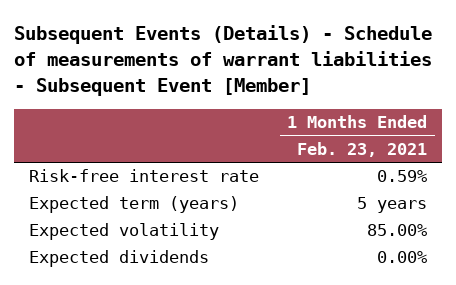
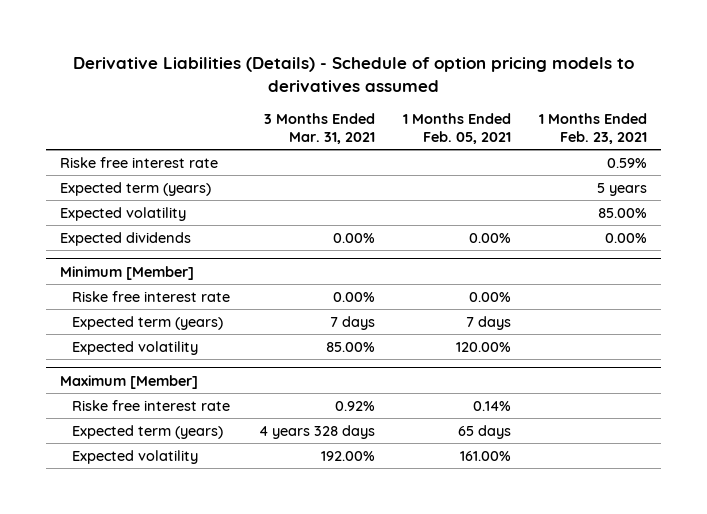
- Subsequent Events (Details) - Schedule of measurements of warrant liabilities - Subsequent Event [Member]
+ Derivative Liabilities (Details) - Schedule of option pricing models to derivatives assumed
- | 1 Months Ended Feb. 23, 2021
+ | 3 Months Ended Mar. 31, 2021 | 1 Months Ended Feb. 05, 2021 | 1 Months Ended Feb. 23, 2021
- Risk-free interest rate | 0.59%
+ Riske free interest rate | | | 0.59%
+ Minimum [Member]
+ Riske free interest rate | 0.00% | 0.00% |
+ Expected term (years) | 7 days | 7 days |
+ Expected volatility | 85.00% | 120.00% |
+ Maximum [Member]
+ Riske free interest rate | 0.92% | 0.14% |
+ Expected term (years) | 4 years 328 days | 65 days |
+ Expected volatility | 192.00% | 161.00% |

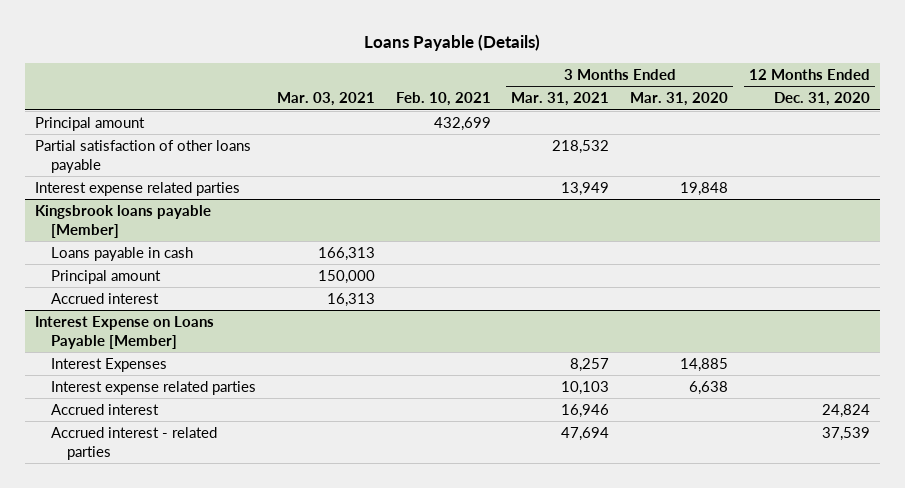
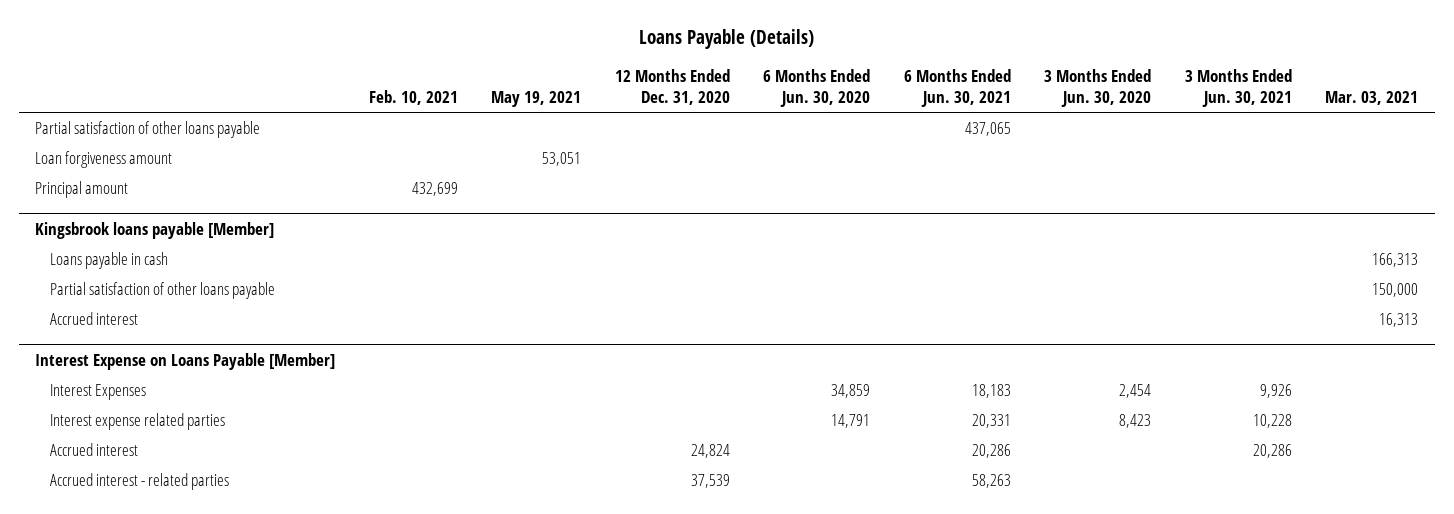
- | Mar. 03, 2021 | Feb. 10, 2021 | 3 Months Ended Mar. 31, 2021 | 3 Months Ended Mar. 31, 2020 | 12 Months Ended Dec. 31, 2020
+ | Feb. 10, 2021 | May 19, 2021 | 12 Months Ended Dec. 31, 2020 | 6 Months Ended Jun. 30, 2020 | 6 Months Ended Jun. 30, 2021 | 3 Months Ended Jun. 30, 2020 | 3 Months Ended Jun. 30, 2021 | Mar. 03, 2021
- Interest expense related parties | | | 13,949 | 19,848 |
+ Loan forgiveness amount | | 53,051 | | | | | |
moved down: Principal amount | 432,699 | | | | | | |
@ Kingsbrook loans payable [Member]
- Principal amount | 150,000 | | | |
+ Partial satisfaction of other loans payable | | | | | | | | 150,000

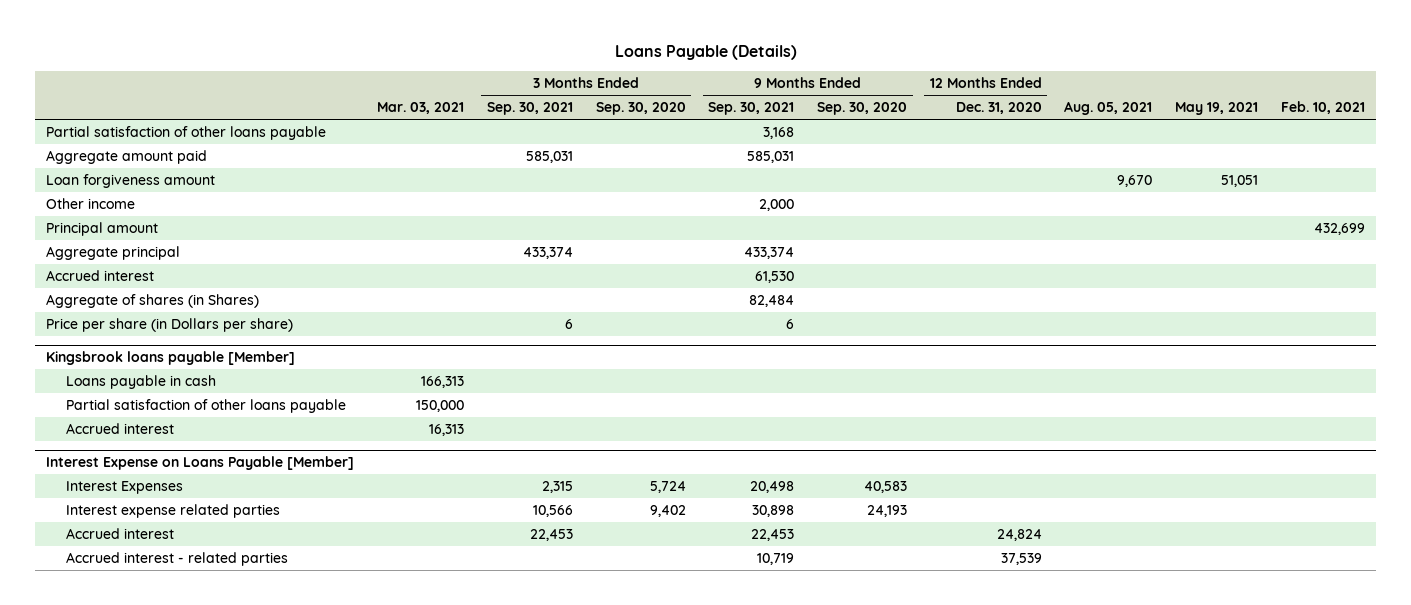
- | Feb. 10, 2021 | May 19, 2021 | 12 Months Ended Dec. 31, 2020 | 6 Months Ended Jun. 30, 2020 | 6 Months Ended Jun. 30, 2021 | 3 Months Ended Jun. 30, 2020 | 3 Months Ended Jun. 30, 2021 | Mar. 03, 2021
+ | Mar. 03, 2021 | 3 Months Ended Sep. 30, 2021 | 3 Months Ended Sep. 30, 2020 | 9 Months Ended Sep. 30, 2021 | 9 Months Ended Sep. 30, 2020 | 12 Months Ended Dec. 31, 2020 | Aug. 05, 2021 | May 19, 2021 | Feb. 10, 2021
- Loan forgiveness amount | | 53,051 | | | | | |
+ Aggregate amount paid | | 585,031 | | 585,031 | | | | |
+ Loan forgiveness amount | | | | | | | 9,670 | 51,051 |
+ Other income | | | | 2,000 | | | | |
+ Aggregate principal | | 433,374 | | 433,374 | | | | |
+ Accrued interest | | | | 61,530 | | | | |
+ Aggregate of shares (in Shares) | | | | 82,484 | | | | |
+ Price per share (in Dollars per share) | | 6 | | 6 | | | | |

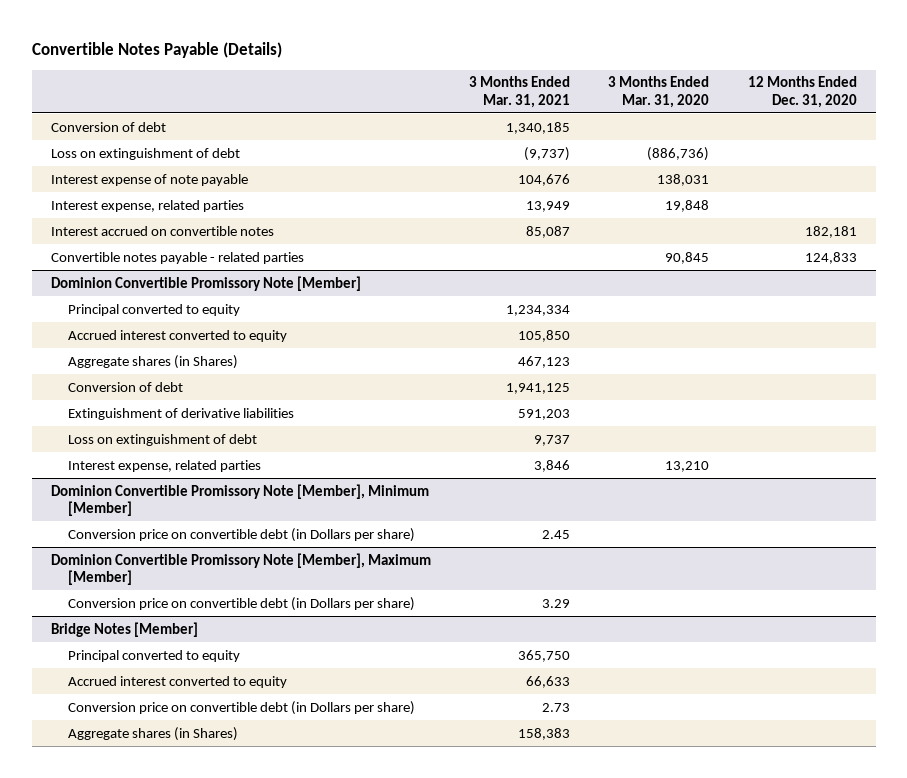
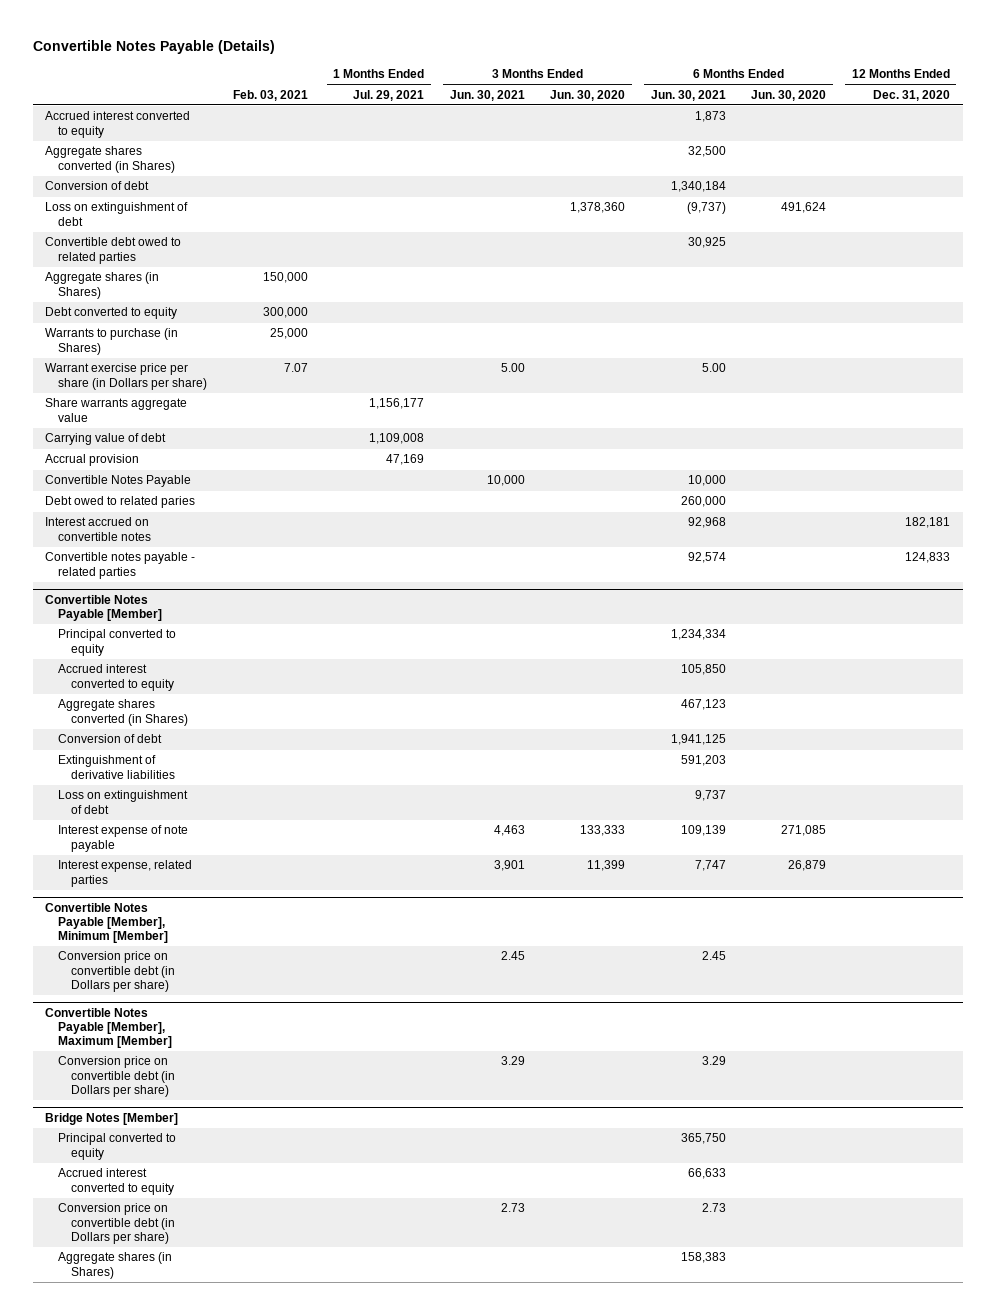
- | 3 Months Ended Mar. 31, 2021 | 3 Months Ended Mar. 31, 2020 | 12 Months Ended Dec. 31, 2020
+ | Feb. 03, 2021 | 1 Months Ended Jul. 29, 2021 | 3 Months Ended Jun. 30, 2021 | 3 Months Ended Jun. 30, 2020 | 6 Months Ended Jun. 30, 2021 | 6 Months Ended Jun. 30, 2020 | 12 Months Ended Dec. 31, 2020
+ Accrued interest converted to equity | | | | | 1,873 | |
+ Aggregate shares converted (in Shares) | | | | | 32,500 | |
- Interest expense of note payable | 104,676 | 138,031 |
- Interest expense, related parties | 13,949 | 19,848 |
+ Convertible debt owed to related parties | | | | | 30,925 | |
+ Aggregate shares (in Shares) | 150,000 | | | | | |
+ Debt converted to equity | 300,000 | | | | | |
+ Warrants to purchase (in Shares) | 25,000 | | | | | |
+ Warrant exercise price per share (in Dollars per share) | 7.07 | | 5.00 | | 5.00 | |
+ Share warrants aggregate value | | 1,156,177 | | | | |
+ Carrying value of debt | | 1,109,008 | | | | |
+ Accrual provision | | 47,169 | | | | |
+ Convertible Notes Payable | | | 10,000 | | 10,000 | |
+ Debt owed to related paries | | | | | 260,000 | |
- Dominion Convertible Promissory Note [Member]
+ Convertible Notes Payable [Member]
- Aggregate shares (in Shares) | 467,123 | |
+ Aggregate shares converted (in Shares) | | | | | 467,123 | |
+ Interest expense of note payable | | | 4,463 | 133,333 | 109,139 | 271,085 |
- Dominion Convertible Promissory Note [Member], Minimum [Member]
- Conversion price on convertible debt (in Dollars per share) | 2.45 | |
- Dominion Convertible Promissory Note [Member], Maximum [Member]
- Conversion price on convertible debt (in Dollars per share) | 3.29 | |
+ Convertible Notes Payable [Member], Minimum [Member]
+ Conversion price on convertible debt (in Dollars per share) | | | 2.45 | | 2.45 | |
+ Convertible Notes Payable [Member], Maximum [Member]
+ Conversion price on convertible debt (in Dollars per share) | | | 3.29 | | 3.29 | |

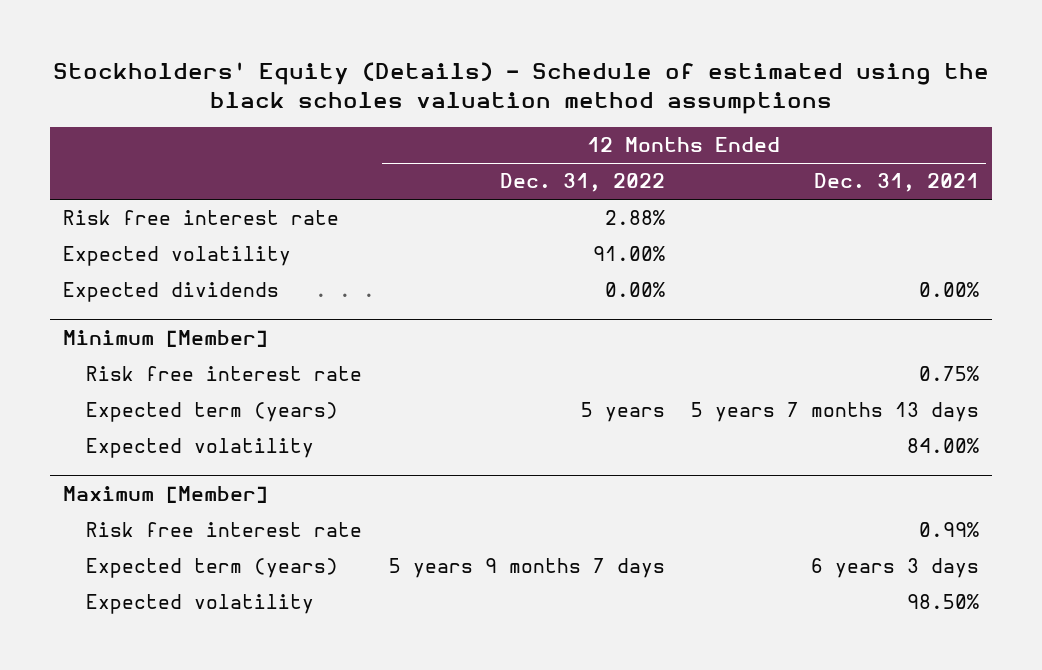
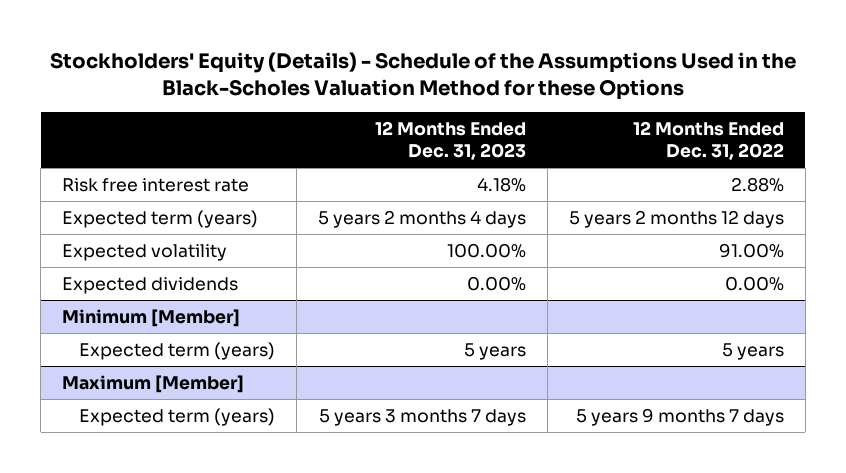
- Stockholders' Equity (Details) - Schedule of estimated using the black scholes valuation method assumptions
+ Stockholders' Equity (Details) - Schedule of the Assumptions Used in the Black-Scholes Valuation Method for these Options
- | 12 Months Ended Dec. 31, 2022 | 12 Months Ended Dec. 31, 2021
+ | 12 Months Ended Dec. 31, 2023 | 12 Months Ended Dec. 31, 2022
+ Expected term (years) | 5 years 2 months 4 days | 5 years 2 months 12 days
@ Minimum [Member]
- Risk free interest rate | | 0.75%
- Expected volatility | | 84.00%
@ Maximum [Member]
- Risk free interest rate | | 0.99%
- Expected volatility | | 98.50%

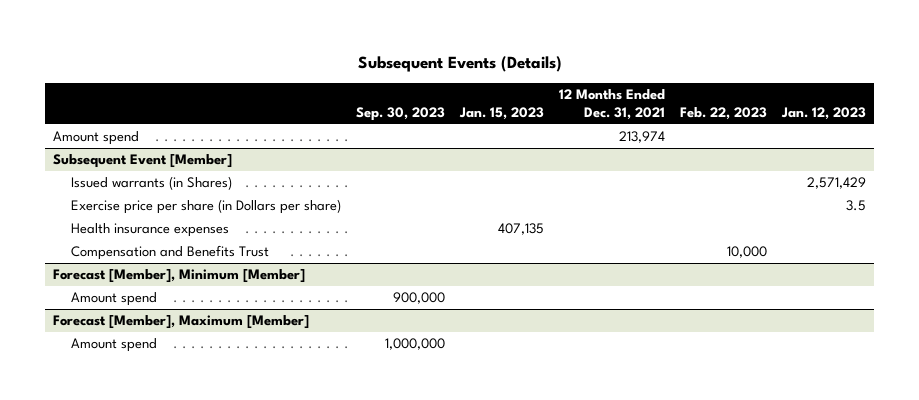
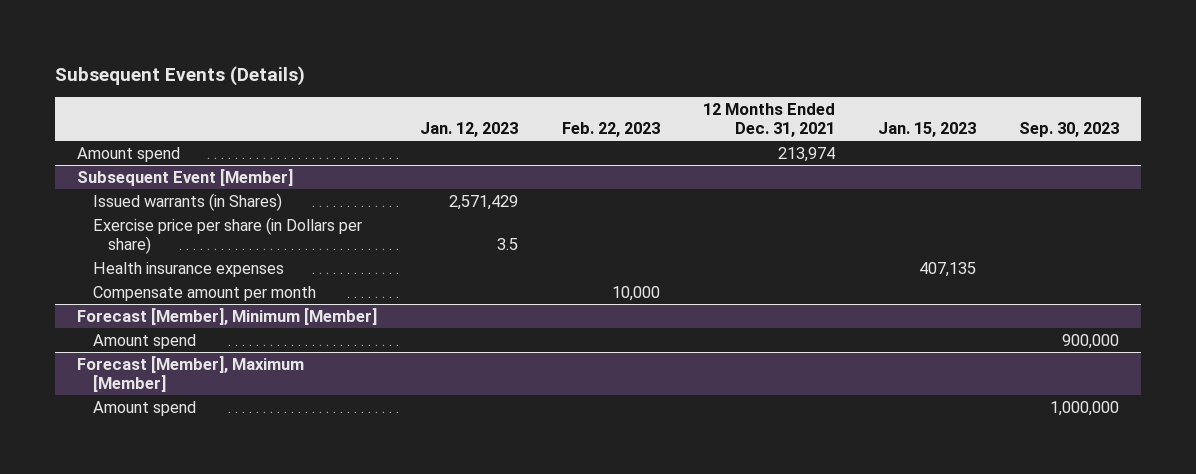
- | Sep. 30, 2023 | Jan. 15, 2023 | 12 Months Ended Dec. 31, 2021 | Feb. 22, 2023 | Jan. 12, 2023
+ | Jan. 12, 2023 | Feb. 22, 2023 | 12 Months Ended Dec. 31, 2021 | Jan. 15, 2023 | Sep. 30, 2023
@ Subsequent Event [Member]
- Compensation and Benefits Trust | | | | 10,000 |
+ Compensate amount per month | | 10,000 | | |

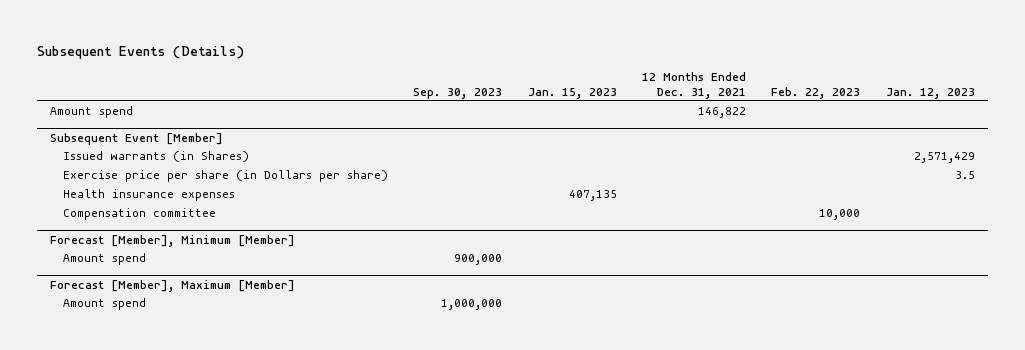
- | Jan. 12, 2023 | Feb. 22, 2023 | 12 Months Ended Dec. 31, 2021 | Jan. 15, 2023 | Sep. 30, 2023
+ | Sep. 30, 2023 | Jan. 15, 2023 | 12 Months Ended Dec. 31, 2021 | Feb. 22, 2023 | Jan. 12, 2023
- Amount spend | | | 213,974 | |
+ Amount spend | | | 146,822 | |
@ Subsequent Event [Member]
- Compensate amount per month | | 10,000 | | |
+ Compensation committee | | | | 10,000 |

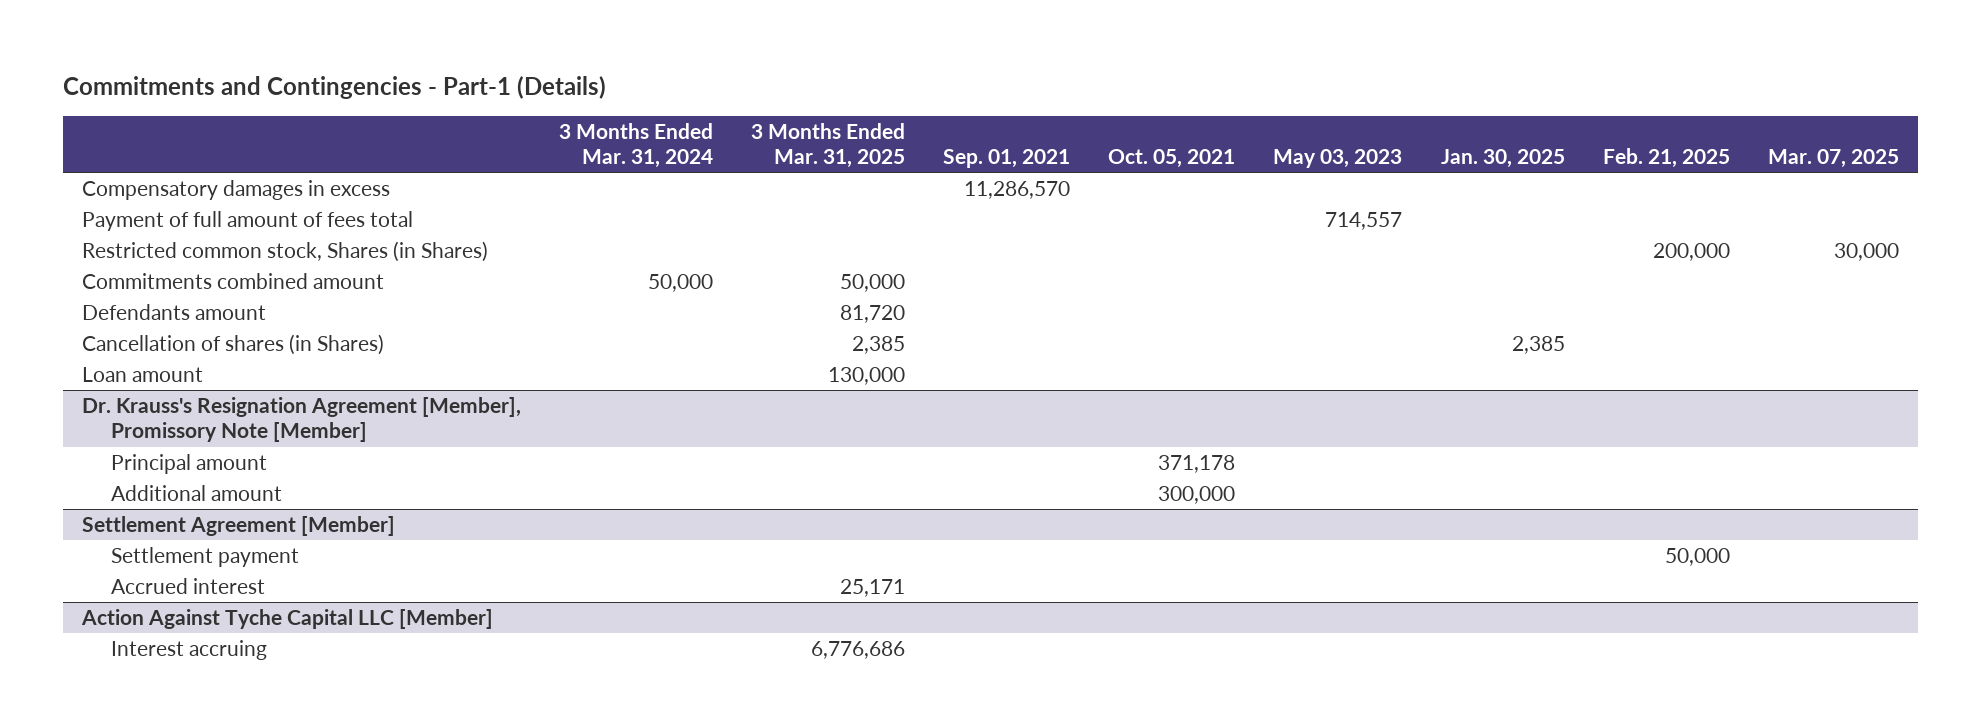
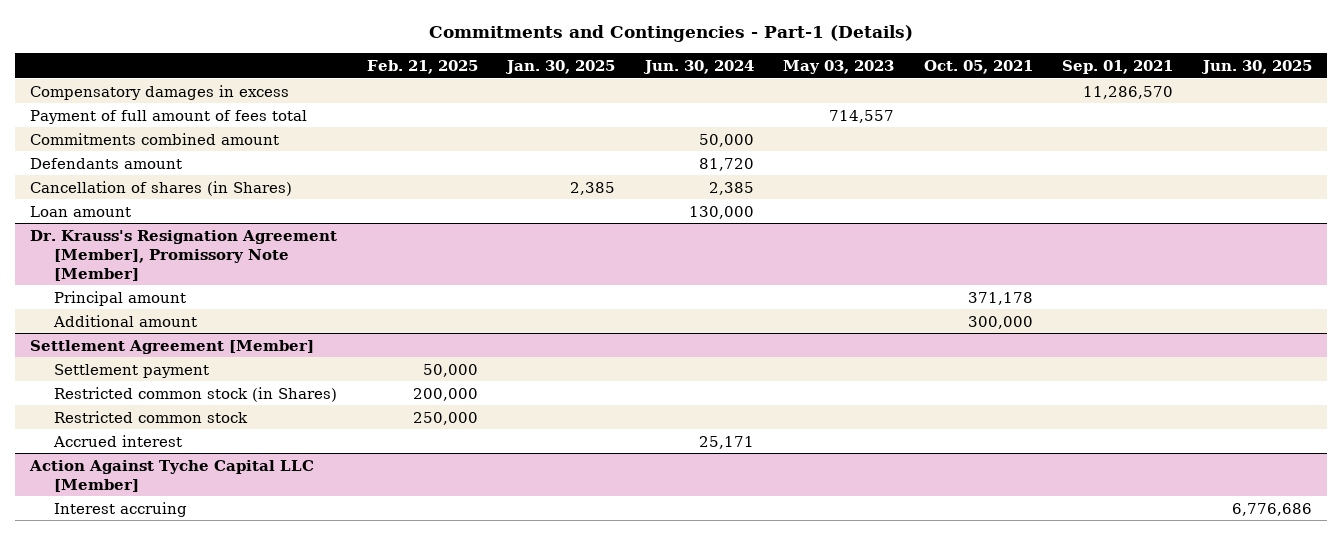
- | 3 Months Ended Mar. 31, 2024 | 3 Months Ended Mar. 31, 2025 | Sep. 01, 2021 | Oct. 05, 2021 | May 03, 2023 | Jan. 30, 2025 | Feb. 21, 2025 | Mar. 07, 2025
+ | Feb. 21, 2025 | Jan. 30, 2025 | Jun. 30, 2024 | May 03, 2023 | Oct. 05, 2021 | Sep. 01, 2021 | Jun. 30, 2025
- Restricted common stock, Shares (in Shares) | | | | | | | 200,000 | 30,000
@ Settlement Agreement [Member]
+ Restricted common stock (in Shares) | 200,000 | | | | | |
+ Restricted common stock | 250,000 | | | | | |

